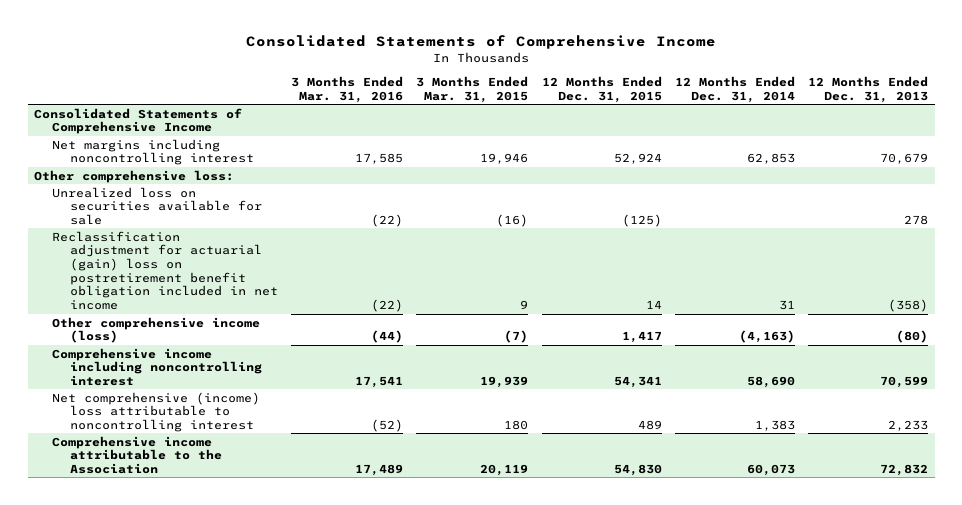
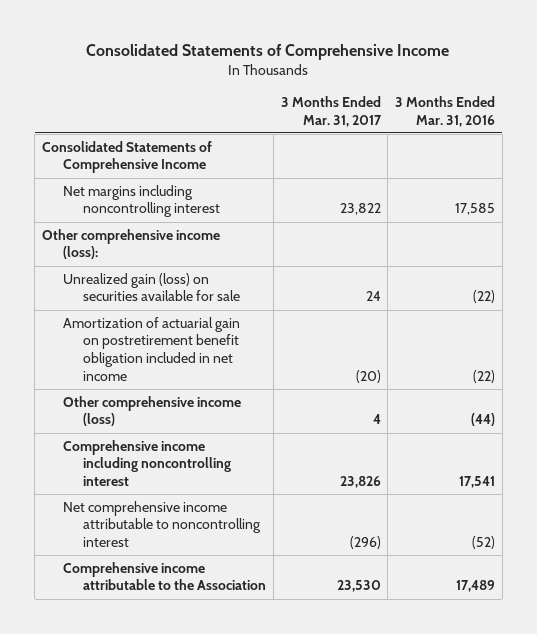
- | 3 Months Ended Mar. 31, 2016 | 3 Months Ended Mar. 31, 2015 | 12 Months Ended Dec. 31, 2015 | 12 Months Ended Dec. 31, 2014 | 12 Months Ended Dec. 31, 2013
+ | 3 Months Ended Mar. 31, 2017 | 3 Months Ended Mar. 31, 2016
- Other comprehensive loss:
- Unrealized loss on securities available for sale | (22) | (16) | (125) | | 278
- Reclassification adjustment for actuarial (gain) loss on postretirement benefit obligation included in net income | (22) | 9 | 14 | 31 | (358)
+ Other comprehensive income (loss):
+ Unrealized gain (loss) on securities available for sale | 24 | (22)
+ Amortization of actuarial gain on postretirement benefit obligation included in net income | (20) | (22)
- Net comprehensive (income) loss attributable to noncontrolling interest | (52) | 180 | 489 | 1,383 | 2,233
+ Net comprehensive income attributable to noncontrolling interest | (296) | (52)

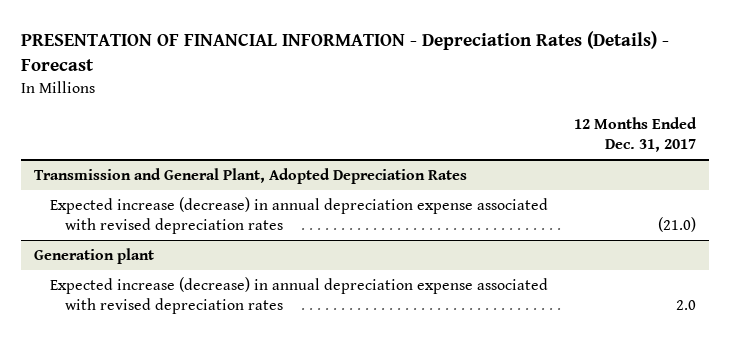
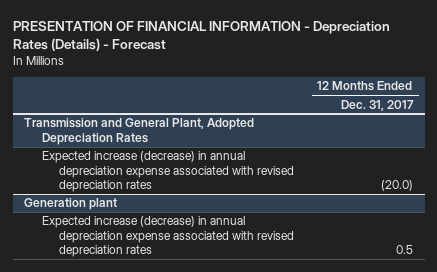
@ Transmission and General Plant, Adopted Depreciation Rates
- Expected increase (decrease) in annual depreciation expense associated with revised depreciation rates | (21.0)
+ Expected increase (decrease) in annual depreciation expense associated with revised depreciation rates | (20.0)
@ Generation plant
- Expected increase (decrease) in annual depreciation expense associated with revised depreciation rates | 2.0
+ Expected increase (decrease) in annual depreciation expense associated with revised depreciation rates | 0.5

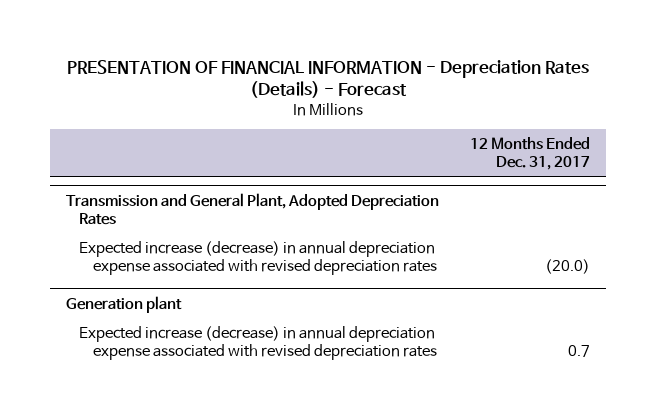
@ Generation plant
- Expected increase (decrease) in annual depreciation expense associated with revised depreciation rates | 0.5
+ Expected increase (decrease) in annual depreciation expense associated with revised depreciation rates | 0.7

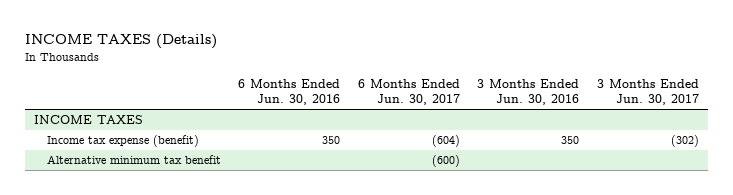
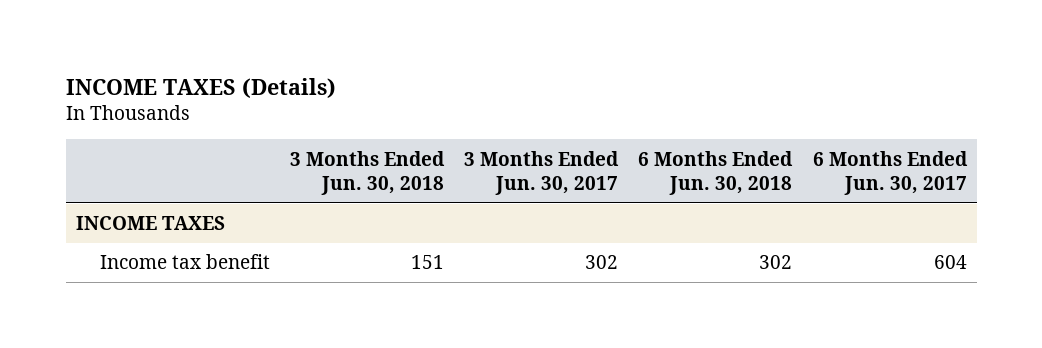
- | 6 Months Ended Jun. 30, 2016 | 6 Months Ended Jun. 30, 2017 | 3 Months Ended Jun. 30, 2016 | 3 Months Ended Jun. 30, 2017
+ | 3 Months Ended Jun. 30, 2018 | 3 Months Ended Jun. 30, 2017 | 6 Months Ended Jun. 30, 2018 | 6 Months Ended Jun. 30, 2017
- Income tax expense (benefit) | 350 | (604) | 350 | (302)
- Alternative minimum tax benefit | | (600) | |
+ Income tax benefit | 151 | 302 | 302 | 604

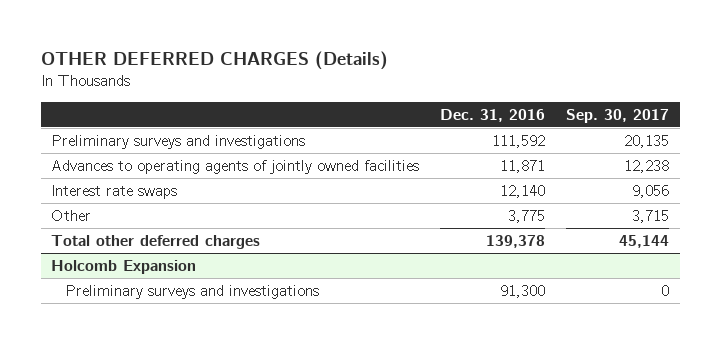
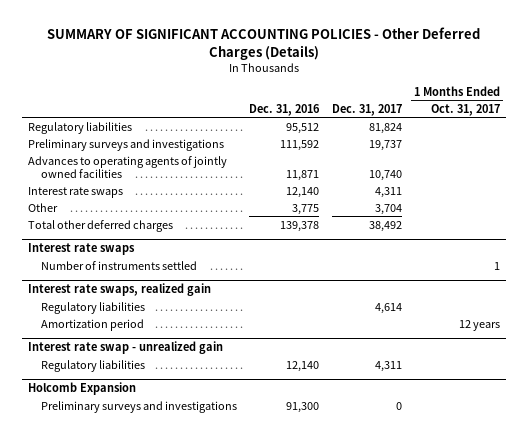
- OTHER DEFERRED CHARGES (Details)
+ SUMMARY OF SIGNIFICANT ACCOUNTING POLICIES - Other Deferred Charges (Details)
- | Dec. 31, 2016 | Sep. 30, 2017
+ | Dec. 31, 2016 | Dec. 31, 2017 | 1 Months Ended Oct. 31, 2017
+ Regulatory liabilities | 95,512 | 81,824 |
+ Interest rate swaps
+ Number of instruments settled | | | 1
+ Interest rate swaps, realized gain
+ Regulatory liabilities | | 4,614 |
+ Amortization period | | | 12 years
+ Interest rate swap - unrealized gain
+ Regulatory liabilities | 12,140 | 4,311 |

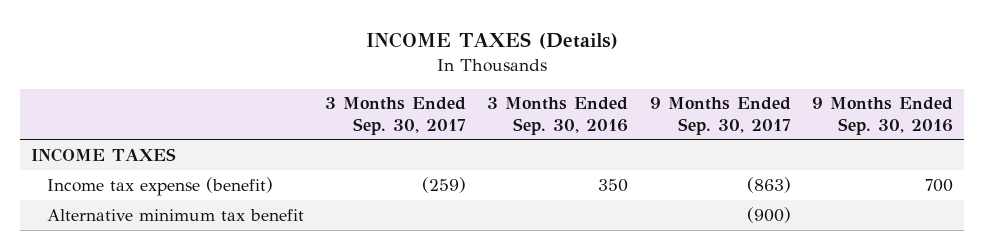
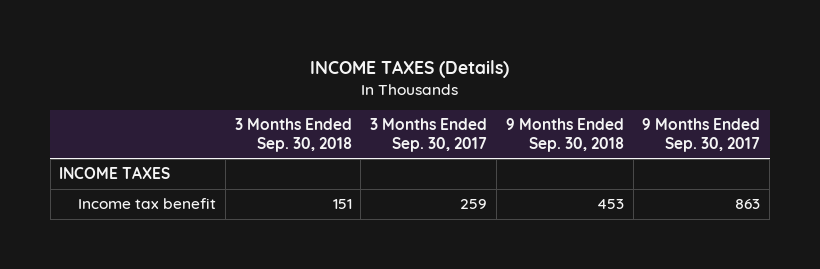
- | 3 Months Ended Sep. 30, 2017 | 3 Months Ended Sep. 30, 2016 | 9 Months Ended Sep. 30, 2017 | 9 Months Ended Sep. 30, 2016
+ | 3 Months Ended Sep. 30, 2018 | 3 Months Ended Sep. 30, 2017 | 9 Months Ended Sep. 30, 2018 | 9 Months Ended Sep. 30, 2017
- Income tax expense (benefit) | (259) | 350 | (863) | 700
- Alternative minimum tax benefit | | | (900) |
+ Income tax benefit | 151 | 259 | 453 | 863

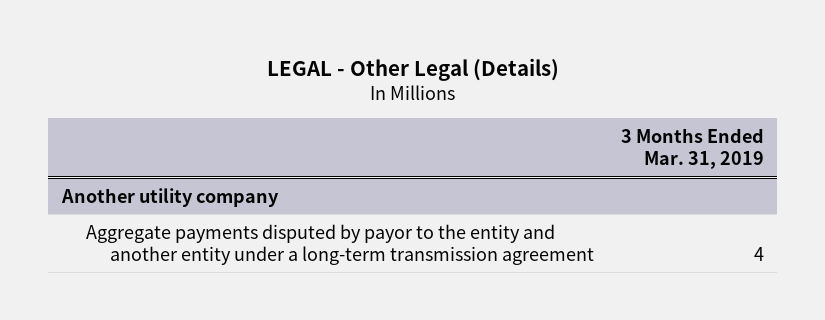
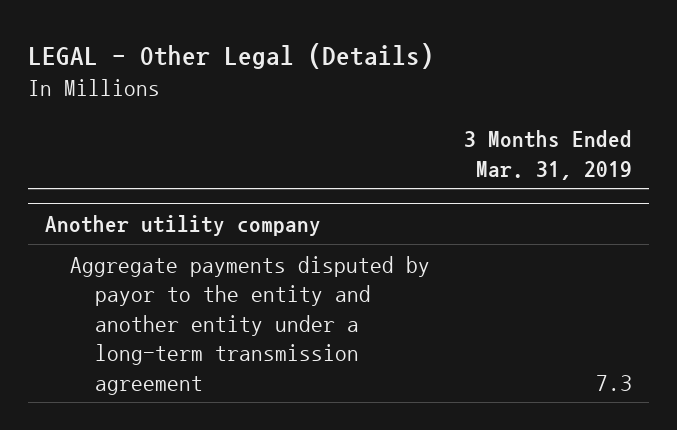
@ Another utility company
- Aggregate payments disputed by payor to the entity and another entity under a long-term transmission agreement | 4
+ Aggregate payments disputed by payor to the entity and another entity under a long-term transmission agreement | 7.3

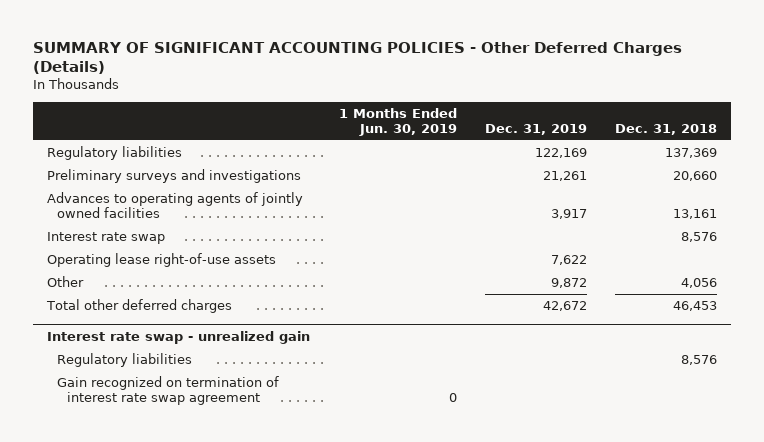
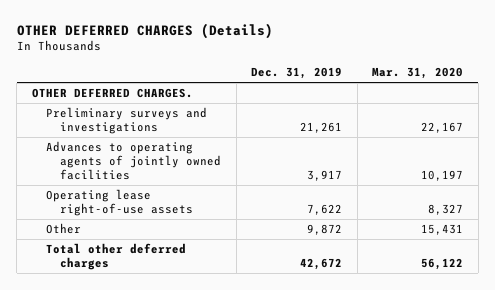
- SUMMARY OF SIGNIFICANT ACCOUNTING POLICIES - Other Deferred Charges (Details)
+ OTHER DEFERRED CHARGES (Details)
- | 1 Months Ended Jun. 30, 2019 | Dec. 31, 2019 | Dec. 31, 2018
+ | Dec. 31, 2019 | Mar. 31, 2020
- Regulatory liabilities | | 122,169 | 137,369
+ OTHER DEFERRED CHARGES.
- Interest rate swap | | | 8,576
- Interest rate swap - unrealized gain
- Regulatory liabilities | | | 8,576
- Gain recognized on termination of interest rate swap agreement | 0 | |

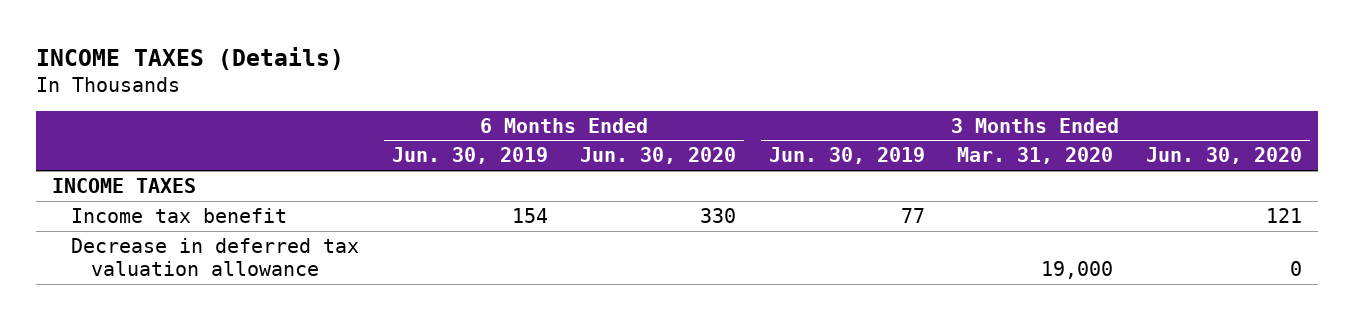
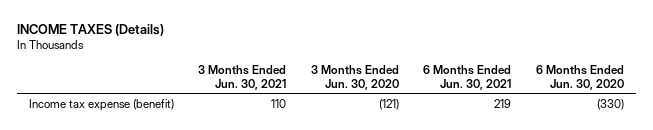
- | 6 Months Ended Jun. 30, 2019 | 6 Months Ended Jun. 30, 2020 | 3 Months Ended Jun. 30, 2019 | 3 Months Ended Mar. 31, 2020 | 3 Months Ended Jun. 30, 2020
+ | 3 Months Ended Jun. 30, 2021 | 3 Months Ended Jun. 30, 2020 | 6 Months Ended Jun. 30, 2021 | 6 Months Ended Jun. 30, 2020
- INCOME TAXES
- Income tax benefit | 154 | 330 | 77 | | 121
- Decrease in deferred tax valuation allowance | | | | 19,000 | 0
+ Income tax expense (benefit) | 110 | (121) | 219 | (330)

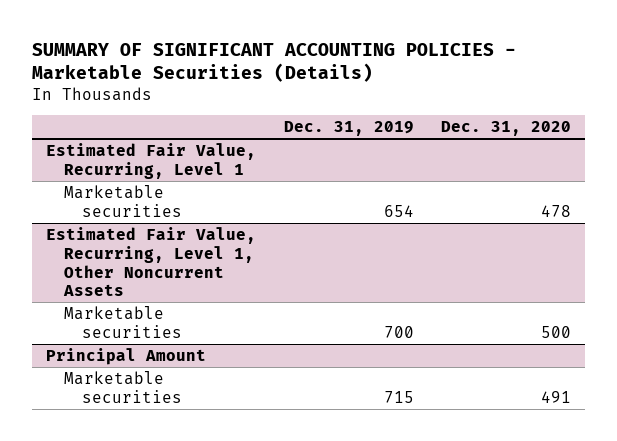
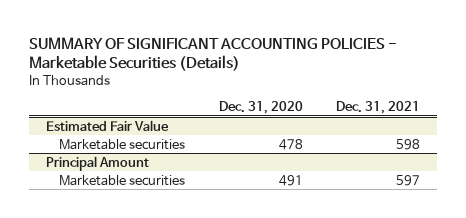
- | Dec. 31, 2019 | Dec. 31, 2020
+ | Dec. 31, 2020 | Dec. 31, 2021
- Estimated Fair Value, Recurring, Level 1
+ Estimated Fair Value
- Estimated Fair Value, Recurring, Level 1, Other Noncurrent Assets
- Marketable securities | 700 | 500

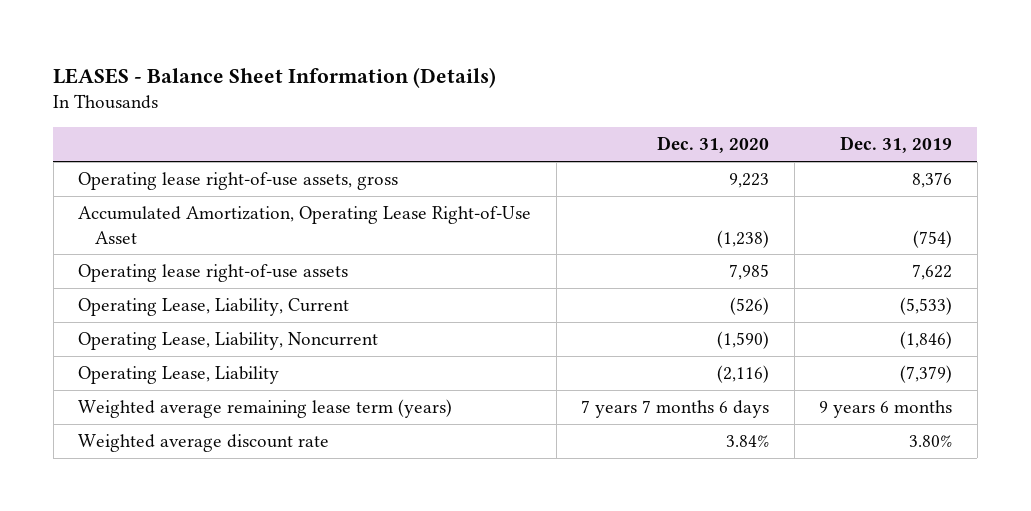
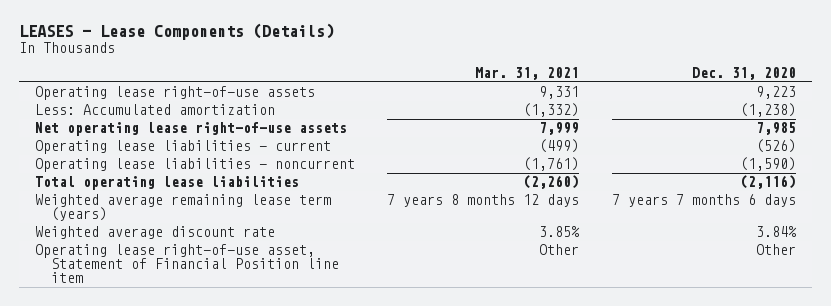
- LEASES - Balance Sheet Information (Details)
+ LEASES - Lease Components (Details)
- | Dec. 31, 2020 | Dec. 31, 2019
+ | Mar. 31, 2021 | Dec. 31, 2020
- Operating lease right-of-use assets, gross | 9,223 | 8,376
- Accumulated Amortization, Operating Lease Right-of-Use Asset | (1,238) | (754)
- Operating lease right-of-use assets | 7,985 | 7,622
- Operating Lease, Liability, Current | (526) | (5,533)
- Operating Lease, Liability, Noncurrent | (1,590) | (1,846)
- Operating Lease, Liability | (2,116) | (7,379)
+ Operating lease right-of-use assets | 9,331 | 9,223
+ Less: Accumulated amortization | (1,332) | (1,238)
+ Net operating lease right-of-use assets | 7,999 | 7,985
+ Operating lease liabilities - current | (499) | (526)
+ Operating lease liabilities - noncurrent | (1,761) | (1,590)
+ Total operating lease liabilities | (2,260) | (2,116)
+ Operating lease right-of-use asset, Statement of Financial Position line item | Other | Other

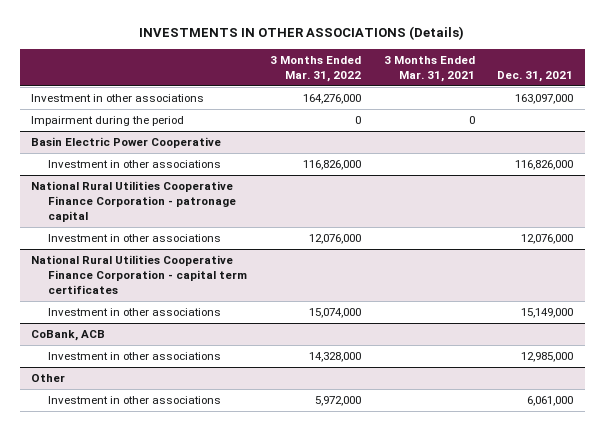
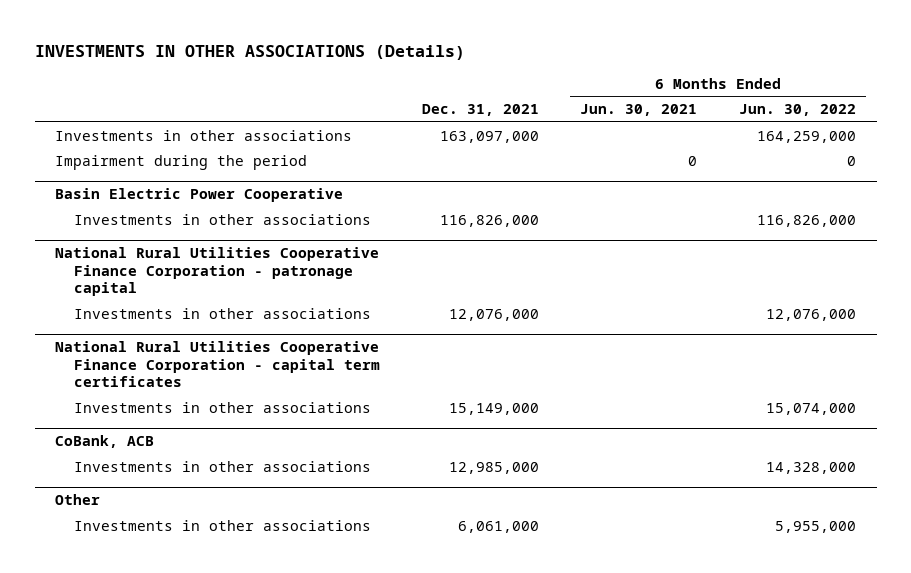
- | 3 Months Ended Mar. 31, 2022 | 3 Months Ended Mar. 31, 2021 | Dec. 31, 2021
+ | Dec. 31, 2021 | 6 Months Ended Jun. 30, 2021 | 6 Months Ended Jun. 30, 2022
- Investment in other associations | 164,276,000 | | 163,097,000
+ Investments in other associations | 163,097,000 | | 164,259,000
@ Basin Electric Power Cooperative
- Investment in other associations | 116,826,000 | | 116,826,000
+ Investments in other associations | 116,826,000 | | 116,826,000
@ National Rural Utilities Cooperative Finance Corporation - patronage capital
- Investment in other associations | 12,076,000 | | 12,076,000
+ Investments in other associations | 12,076,000 | | 12,076,000
@ National Rural Utilities Cooperative Finance Corporation - capital term certificates
- Investment in other associations | 15,074,000 | | 15,149,000
+ Investments in other associations | 15,149,000 | | 15,074,000
@ CoBank, ACB
- Investment in other associations | 14,328,000 | | 12,985,000
+ Investments in other associations | 12,985,000 | | 14,328,000
@ Other
- Investment in other associations | 5,972,000 | | 6,061,000
+ Investments in other associations | 6,061,000 | | 5,955,000

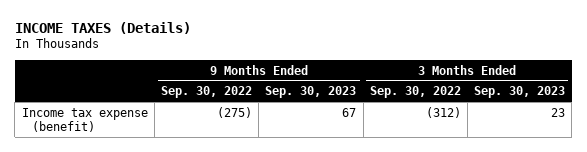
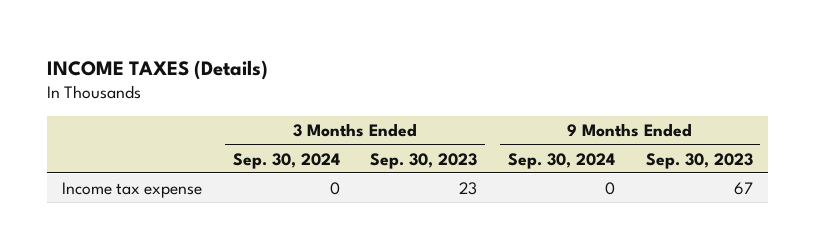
- | 9 Months Ended Sep. 30, 2022 | 9 Months Ended Sep. 30, 2023 | 3 Months Ended Sep. 30, 2022 | 3 Months Ended Sep. 30, 2023
+ | 3 Months Ended Sep. 30, 2024 | 3 Months Ended Sep. 30, 2023 | 9 Months Ended Sep. 30, 2024 | 9 Months Ended Sep. 30, 2023
- Income tax expense (benefit) | (275) | 67 | (312) | 23
+ Income tax expense | 0 | 23 | 0 | 67

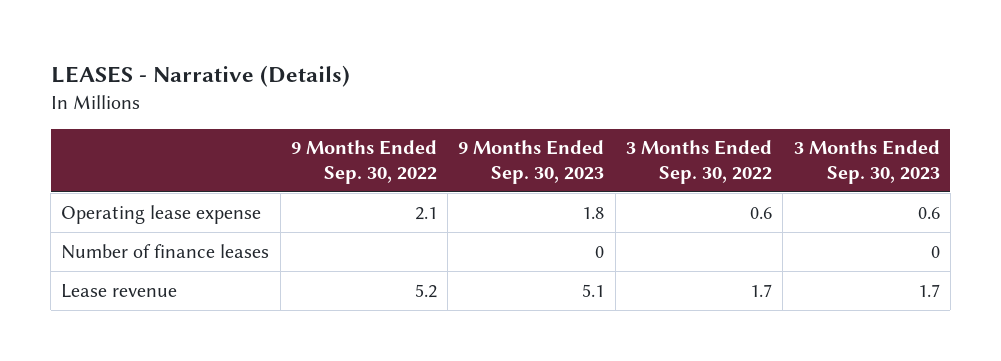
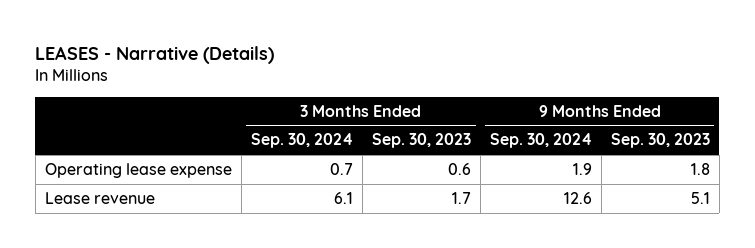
- | 9 Months Ended Sep. 30, 2022 | 9 Months Ended Sep. 30, 2023 | 3 Months Ended Sep. 30, 2022 | 3 Months Ended Sep. 30, 2023
+ | 3 Months Ended Sep. 30, 2024 | 3 Months Ended Sep. 30, 2023 | 9 Months Ended Sep. 30, 2024 | 9 Months Ended Sep. 30, 2023
- Number of finance leases | | 0 | | 0

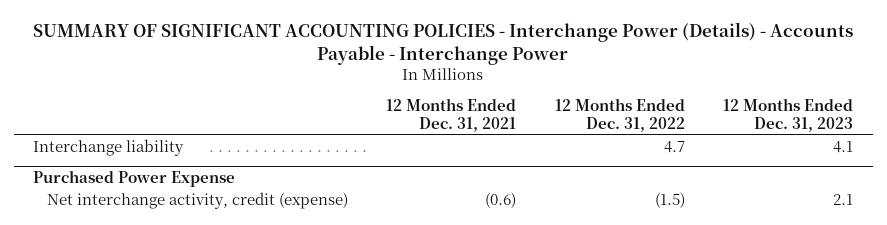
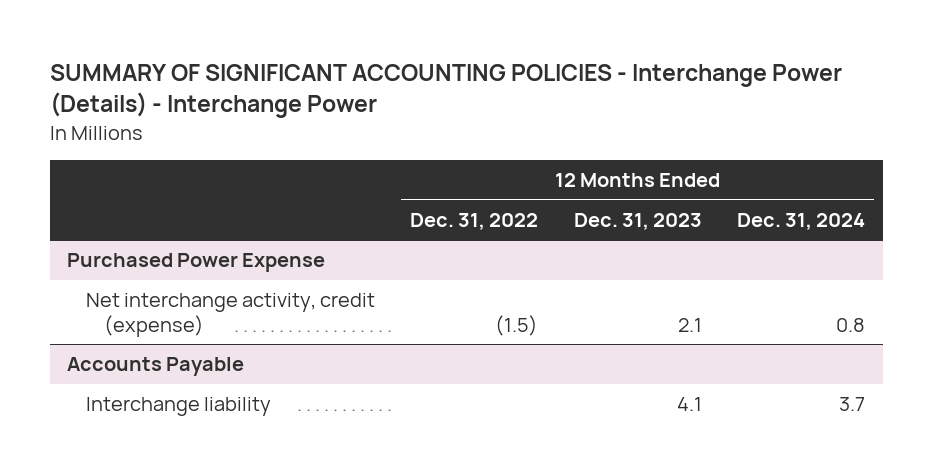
- SUMMARY OF SIGNIFICANT ACCOUNTING POLICIES - Interchange Power (Details) - Accounts Payable - Interchange Power
+ SUMMARY OF SIGNIFICANT ACCOUNTING POLICIES - Interchange Power (Details) - Interchange Power
- | 12 Months Ended Dec. 31, 2021 | 12 Months Ended Dec. 31, 2022 | 12 Months Ended Dec. 31, 2023
+ | 12 Months Ended Dec. 31, 2022 | 12 Months Ended Dec. 31, 2023 | 12 Months Ended Dec. 31, 2024
- Interchange liability | | 4.7 | 4.1
+ Accounts Payable
+ Interchange liability | | 4.1 | 3.7

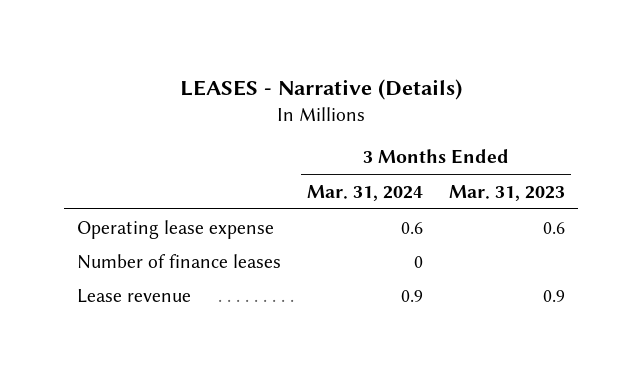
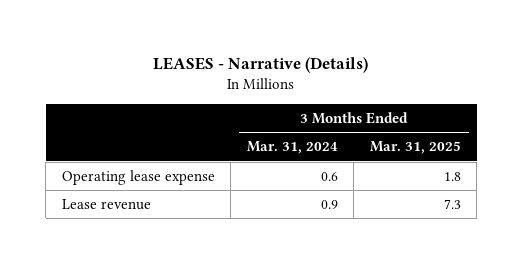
- | 3 Months Ended Mar. 31, 2024 | 3 Months Ended Mar. 31, 2023
+ | 3 Months Ended Mar. 31, 2024 | 3 Months Ended Mar. 31, 2025
- Number of finance leases | 0 |

